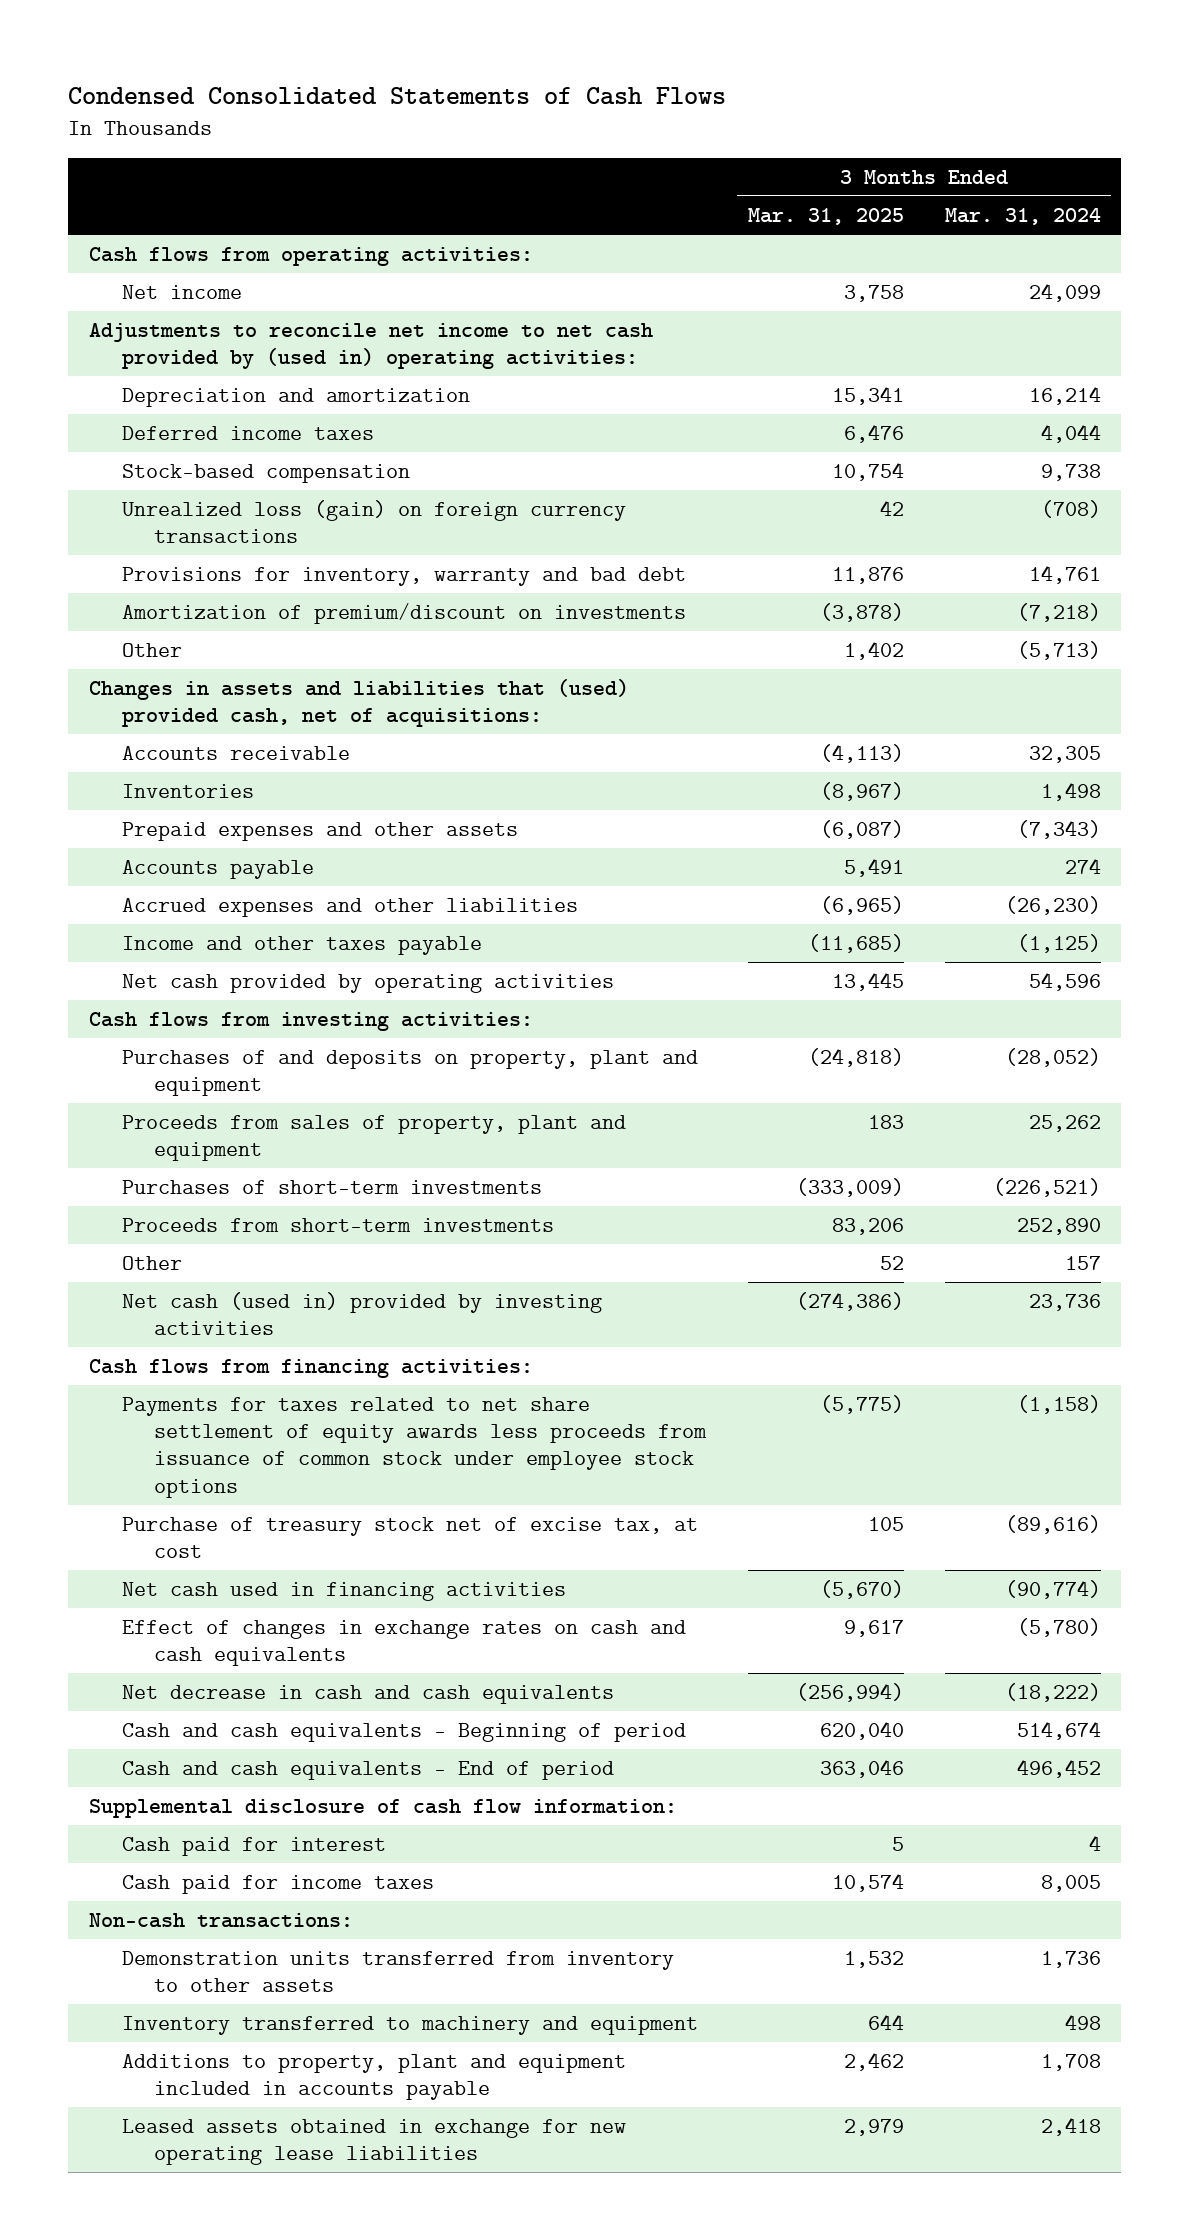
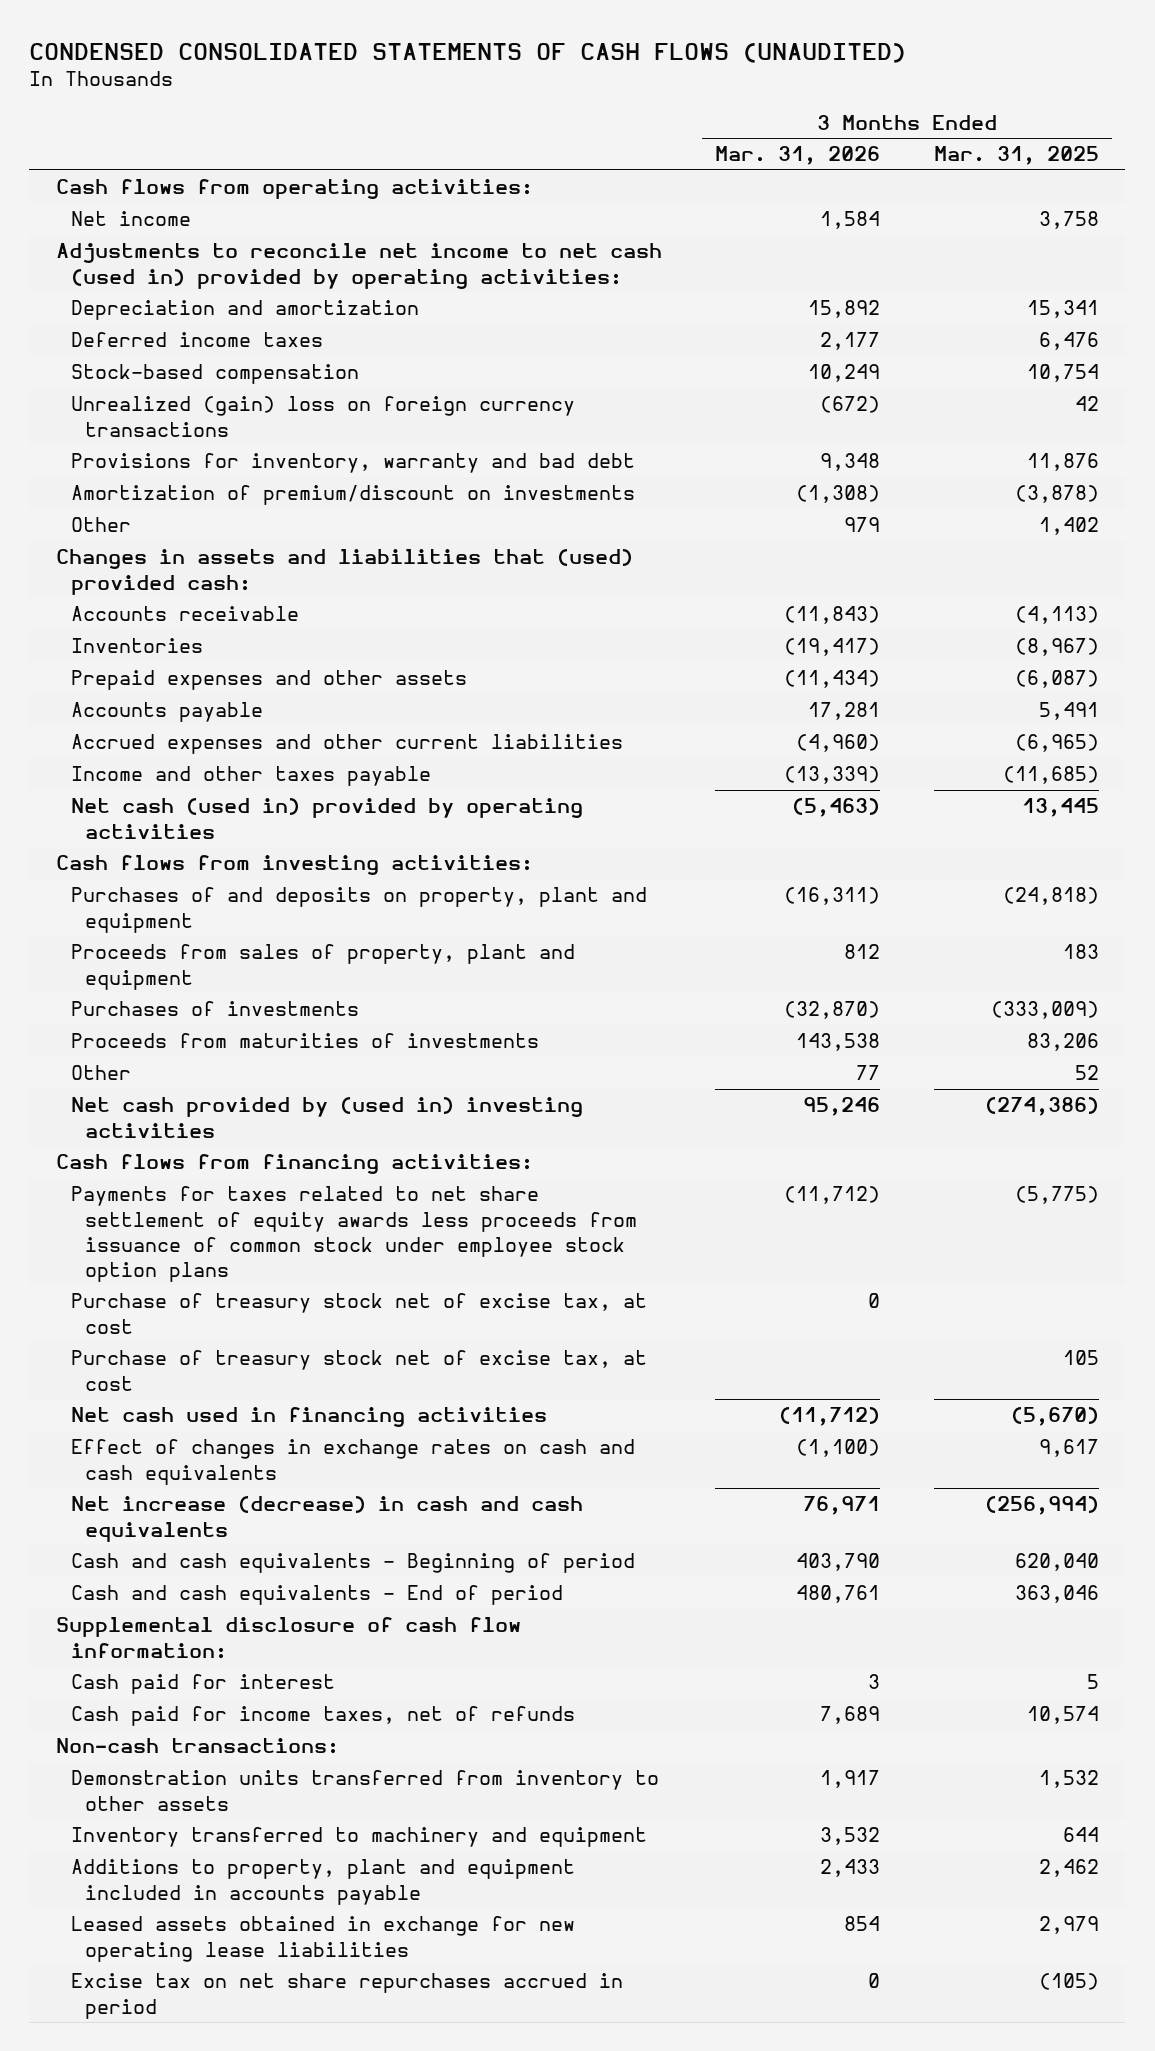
- Condensed Consolidated Statements of Cash Flows
+ CONDENSED CONSOLIDATED STATEMENTS OF CASH FLOWS (UNAUDITED)
- | 3 Months Ended Mar. 31, 2025 | 3 Months Ended Mar. 31, 2024
+ | 3 Months Ended Mar. 31, 2026 | 3 Months Ended Mar. 31, 2025
- Adjustments to reconcile net income to net cash provided by (used in) operating activities:
+ Adjustments to reconcile net income to net cash (used in) provided by operating activities:
- Unrealized loss (gain) on foreign currency transactions | 42 | (708)
+ Unrealized (gain) loss on foreign currency transactions | (672) | 42
- Changes in assets and liabilities that (used) provided cash, net of acquisitions:
+ Changes in assets and liabilities that (used) provided cash:
- Accrued expenses and other liabilities | (6,965) | (26,230)
+ Accrued expenses and other current liabilities | (4,960) | (6,965)
- Net cash provided by operating activities | 13,445 | 54,596
+ Net cash (used in) provided by operating activities | (5,463) | 13,445
- Purchases of short-term investments | (333,009) | (226,521)
- Proceeds from short-term investments | 83,206 | 252,890
+ Purchases of investments | (32,870) | (333,009)
+ Proceeds from maturities of investments | 143,538 | 83,206
- Net cash (used in) provided by investing activities | (274,386) | 23,736
+ Net cash provided by (used in) investing activities | 95,246 | (274,386)
- Payments for taxes related to net share settlement of equity awards less proceeds from issuance of common stock under employee stock options | (5,775) | (1,158)
+ Payments for taxes related to net share settlement of equity awards less proceeds from issuance of common stock under employee stock option plans | (11,712) | (5,775)
+ Purchase of treasury stock net of excise tax, at cost | 0 |
- Net decrease in cash and cash equivalents | (256,994) | (18,222)
+ Net increase (decrease) in cash and cash equivalents | 76,971 | (256,994)
- Cash paid for income taxes | 10,574 | 8,005
+ Cash paid for income taxes, net of refunds | 7,689 | 10,574
+ Excise tax on net share repurchases accrued in period | 0 | (105)

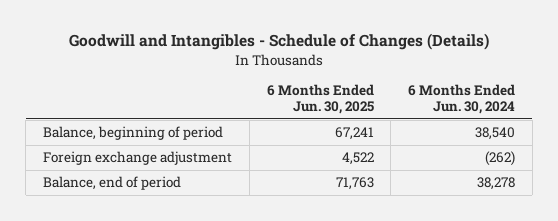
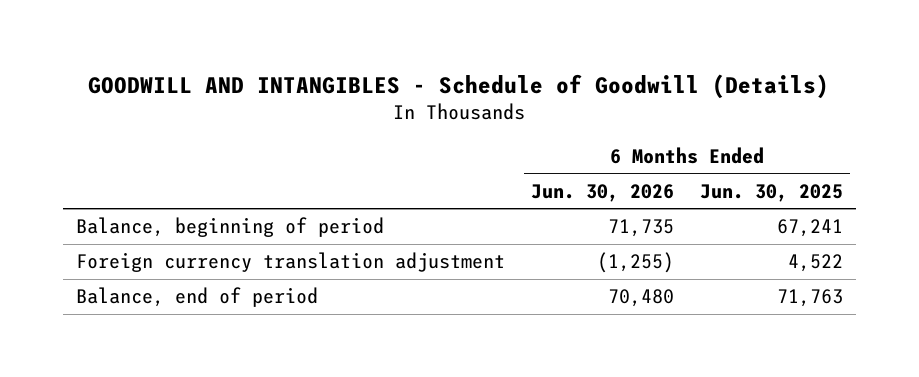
- Goodwill and Intangibles - Schedule of Changes (Details)
+ GOODWILL AND INTANGIBLES - Schedule of Goodwill (Details)
- | 6 Months Ended Jun. 30, 2025 | 6 Months Ended Jun. 30, 2024
+ | 6 Months Ended Jun. 30, 2026 | 6 Months Ended Jun. 30, 2025
- Foreign exchange adjustment | 4,522 | (262)
+ Foreign currency translation adjustment | (1,255) | 4,522

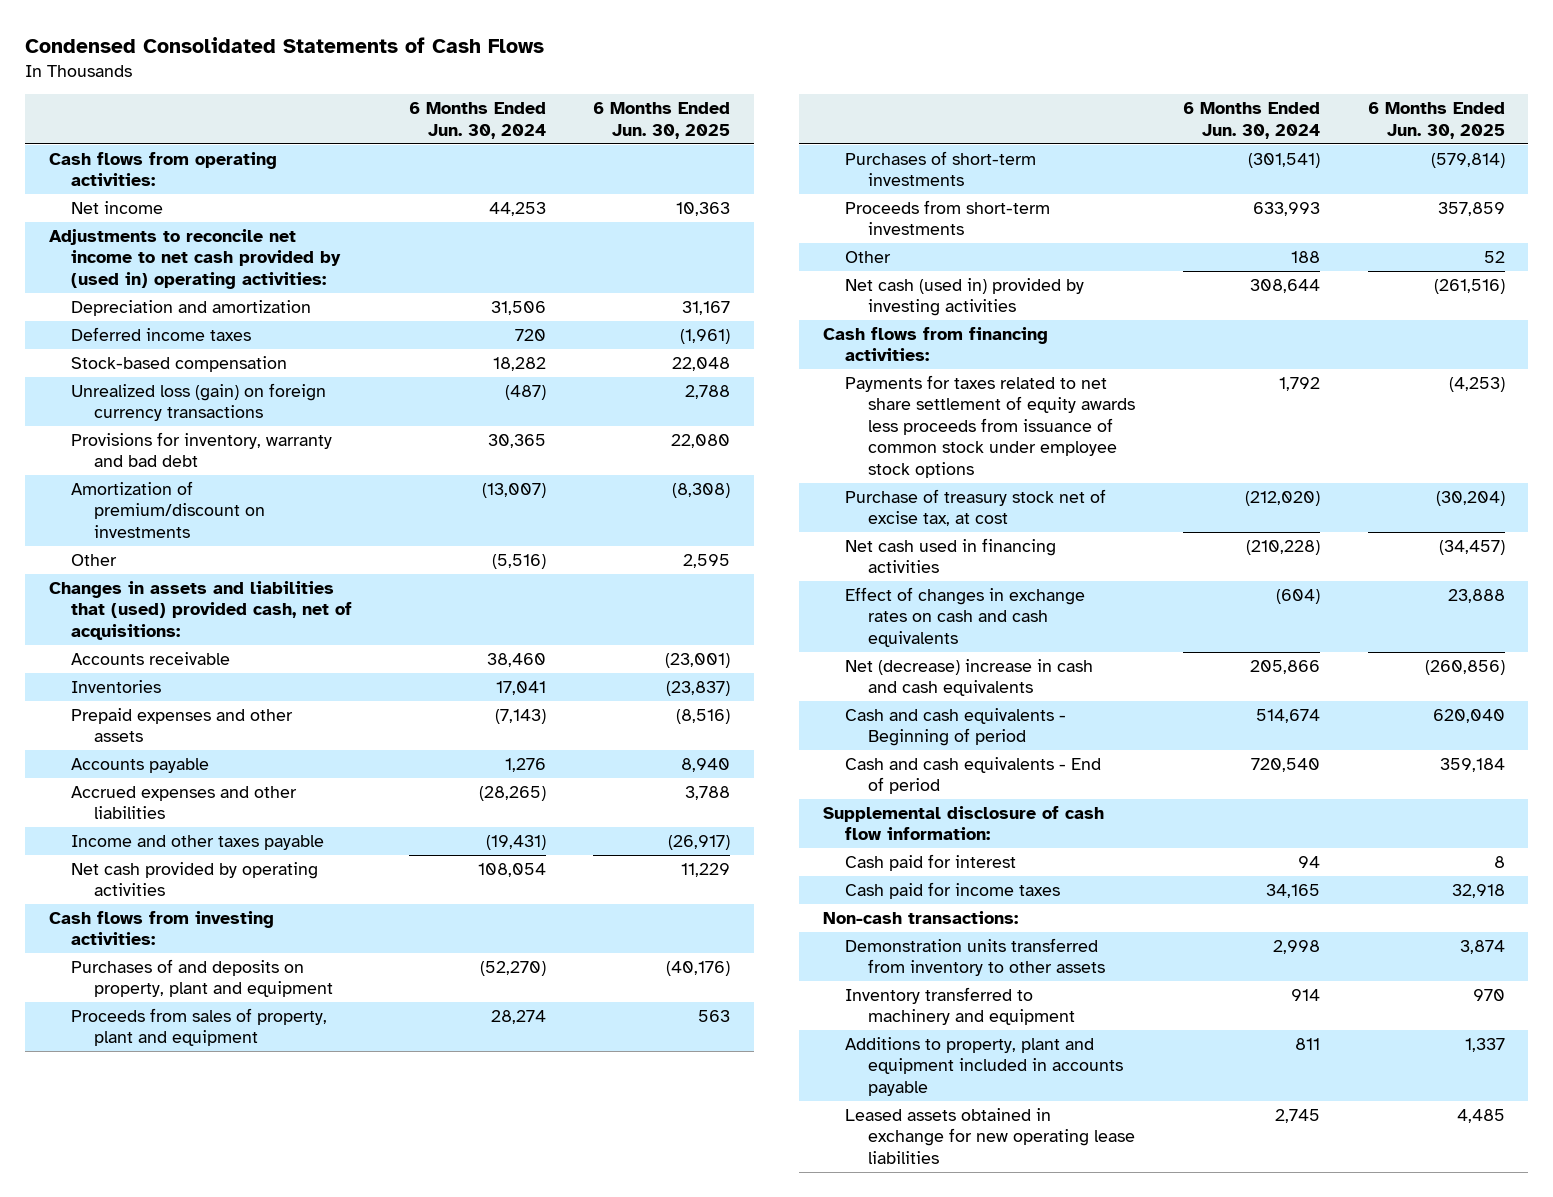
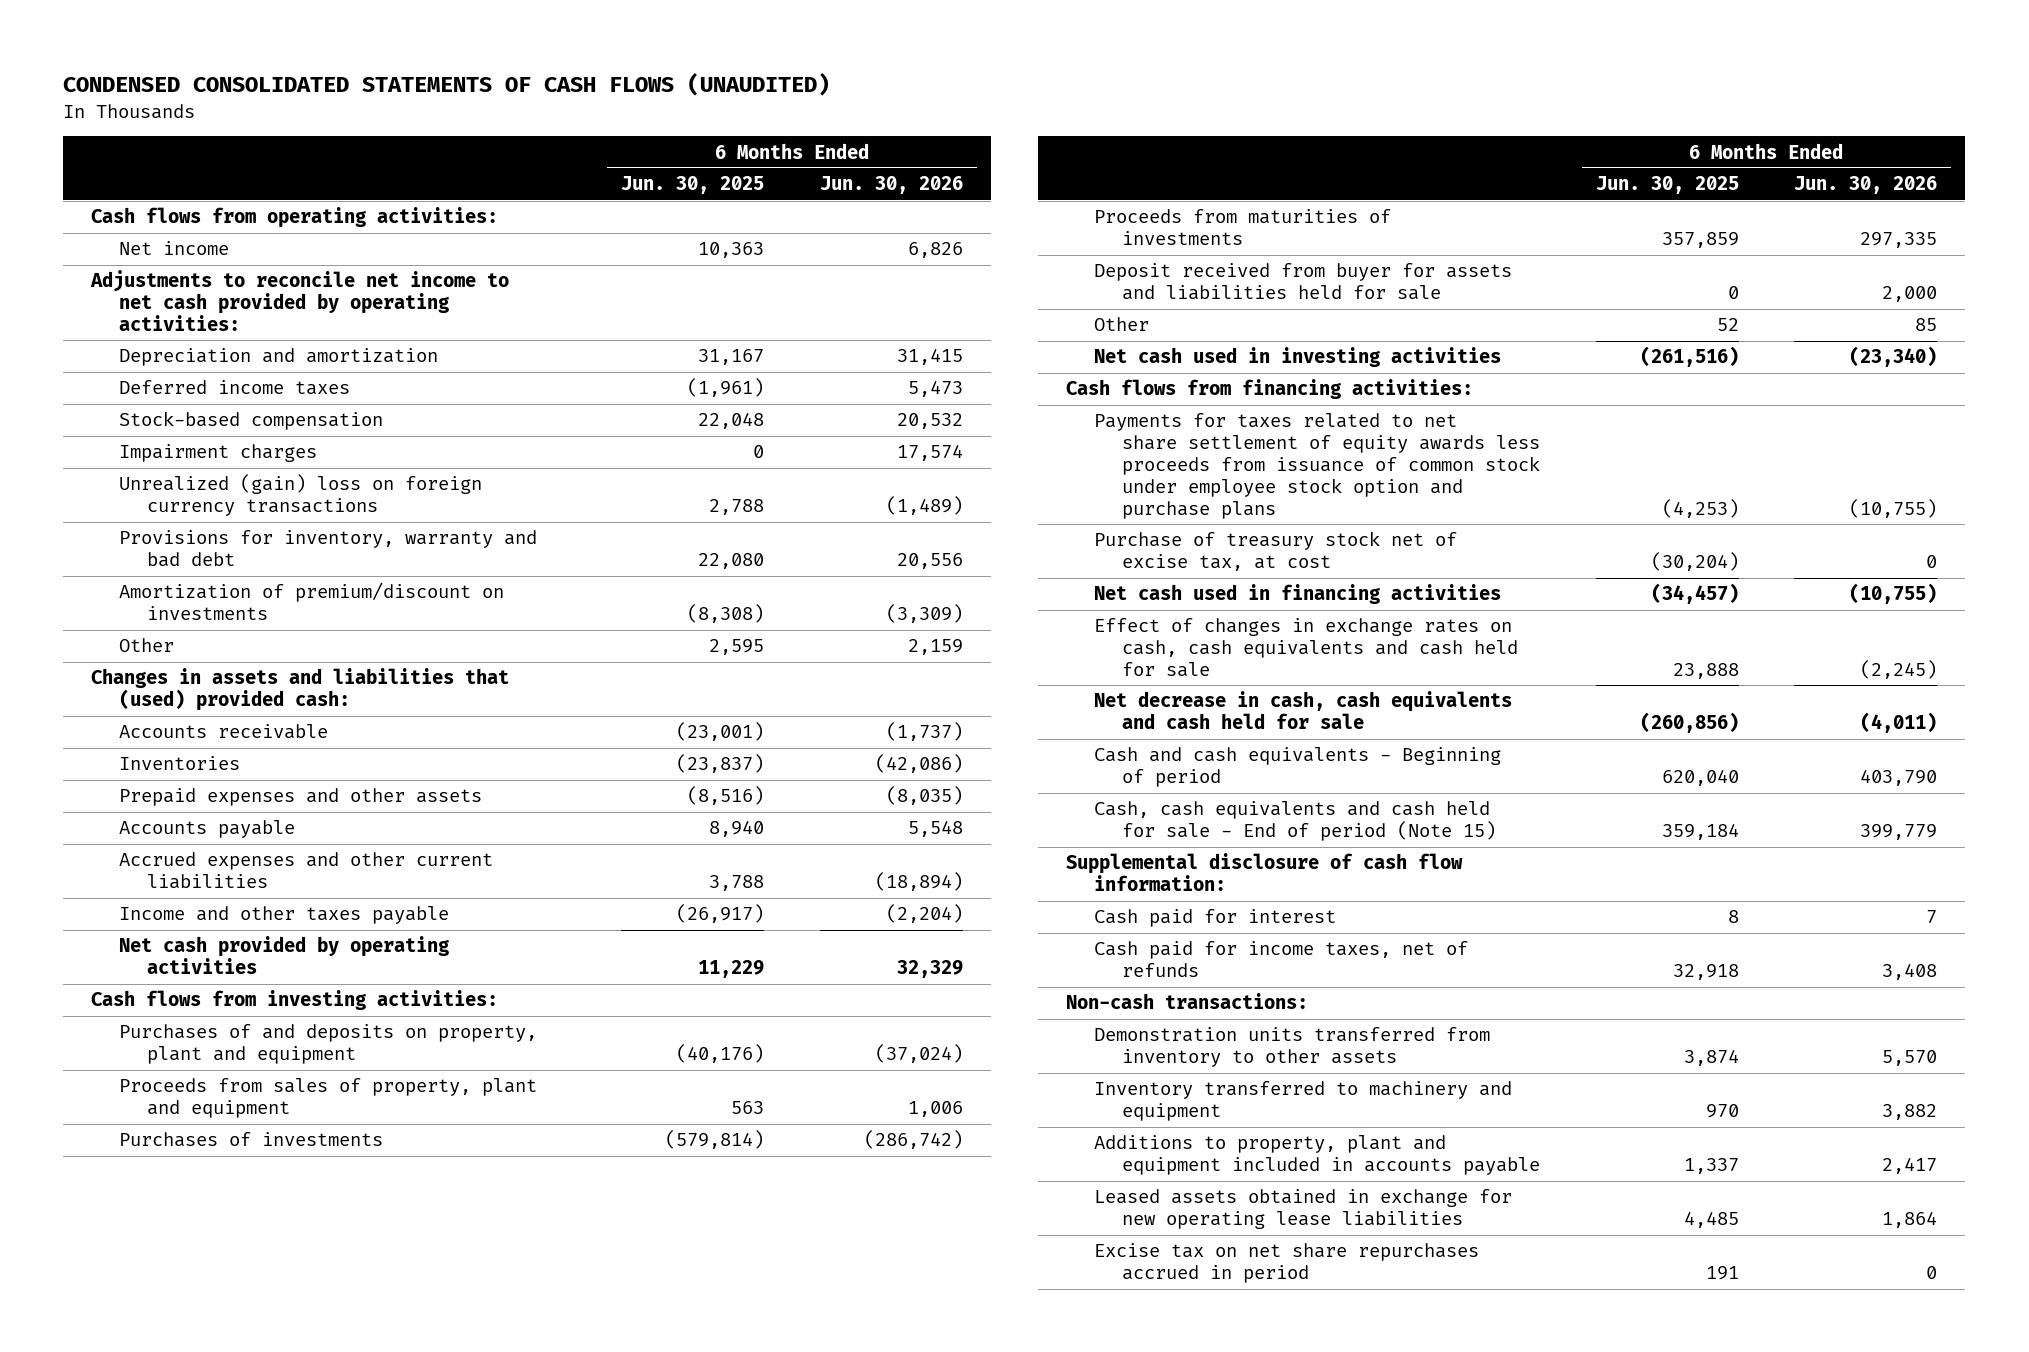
- Condensed Consolidated Statements of Cash Flows
+ CONDENSED CONSOLIDATED STATEMENTS OF CASH FLOWS (UNAUDITED)
- | 6 Months Ended Jun. 30, 2024 | 6 Months Ended Jun. 30, 2025
+ | 6 Months Ended Jun. 30, 2025 | 6 Months Ended Jun. 30, 2026
- Adjustments to reconcile net income to net cash provided by (used in) operating activities:
+ Adjustments to reconcile net income to net cash provided by operating activities:
- Unrealized loss (gain) on foreign currency transactions | (487) | 2,788
+ Impairment charges | 0 | 17,574
+ Unrealized (gain) loss on foreign currency transactions | 2,788 | (1,489)
- Changes in assets and liabilities that (used) provided cash, net of acquisitions:
+ Changes in assets and liabilities that (used) provided cash:
- Accrued expenses and other liabilities | (28,265) | 3,788
+ Accrued expenses and other current liabilities | 3,788 | (18,894)
- Purchases of short-term investments | (301,541) | (579,814)
- Proceeds from short-term investments | 633,993 | 357,859
+ Purchases of investments | (579,814) | (286,742)
+ Proceeds from maturities of investments | 357,859 | 297,335
+ Deposit received from buyer for assets and liabilities held for sale | 0 | 2,000
- Net cash (used in) provided by investing activities | 308,644 | (261,516)
+ Net cash used in investing activities | (261,516) | (23,340)
- Payments for taxes related to net share settlement of equity awards less proceeds from issuance of common stock under employee stock options | 1,792 | (4,253)
+ Payments for taxes related to net share settlement of equity awards less proceeds from issuance of common stock under employee stock option and purchase plans | (4,253) | (10,755)
- Effect of changes in exchange rates on cash and cash equivalents | (604) | 23,888
- Net (decrease) increase in cash and cash equivalents | 205,866 | (260,856)
+ Effect of changes in exchange rates on cash, cash equivalents and cash held for sale | 23,888 | (2,245)
+ Net decrease in cash, cash equivalents and cash held for sale | (260,856) | (4,011)
- Cash and cash equivalents - End of period | 720,540 | 359,184
+ Cash, cash equivalents and cash held for sale - End of period (Note 15) | 359,184 | 399,779
- Cash paid for income taxes | 34,165 | 32,918
+ Cash paid for income taxes, net of refunds | 32,918 | 3,408
+ Excise tax on net share repurchases accrued in period | 191 | 0

